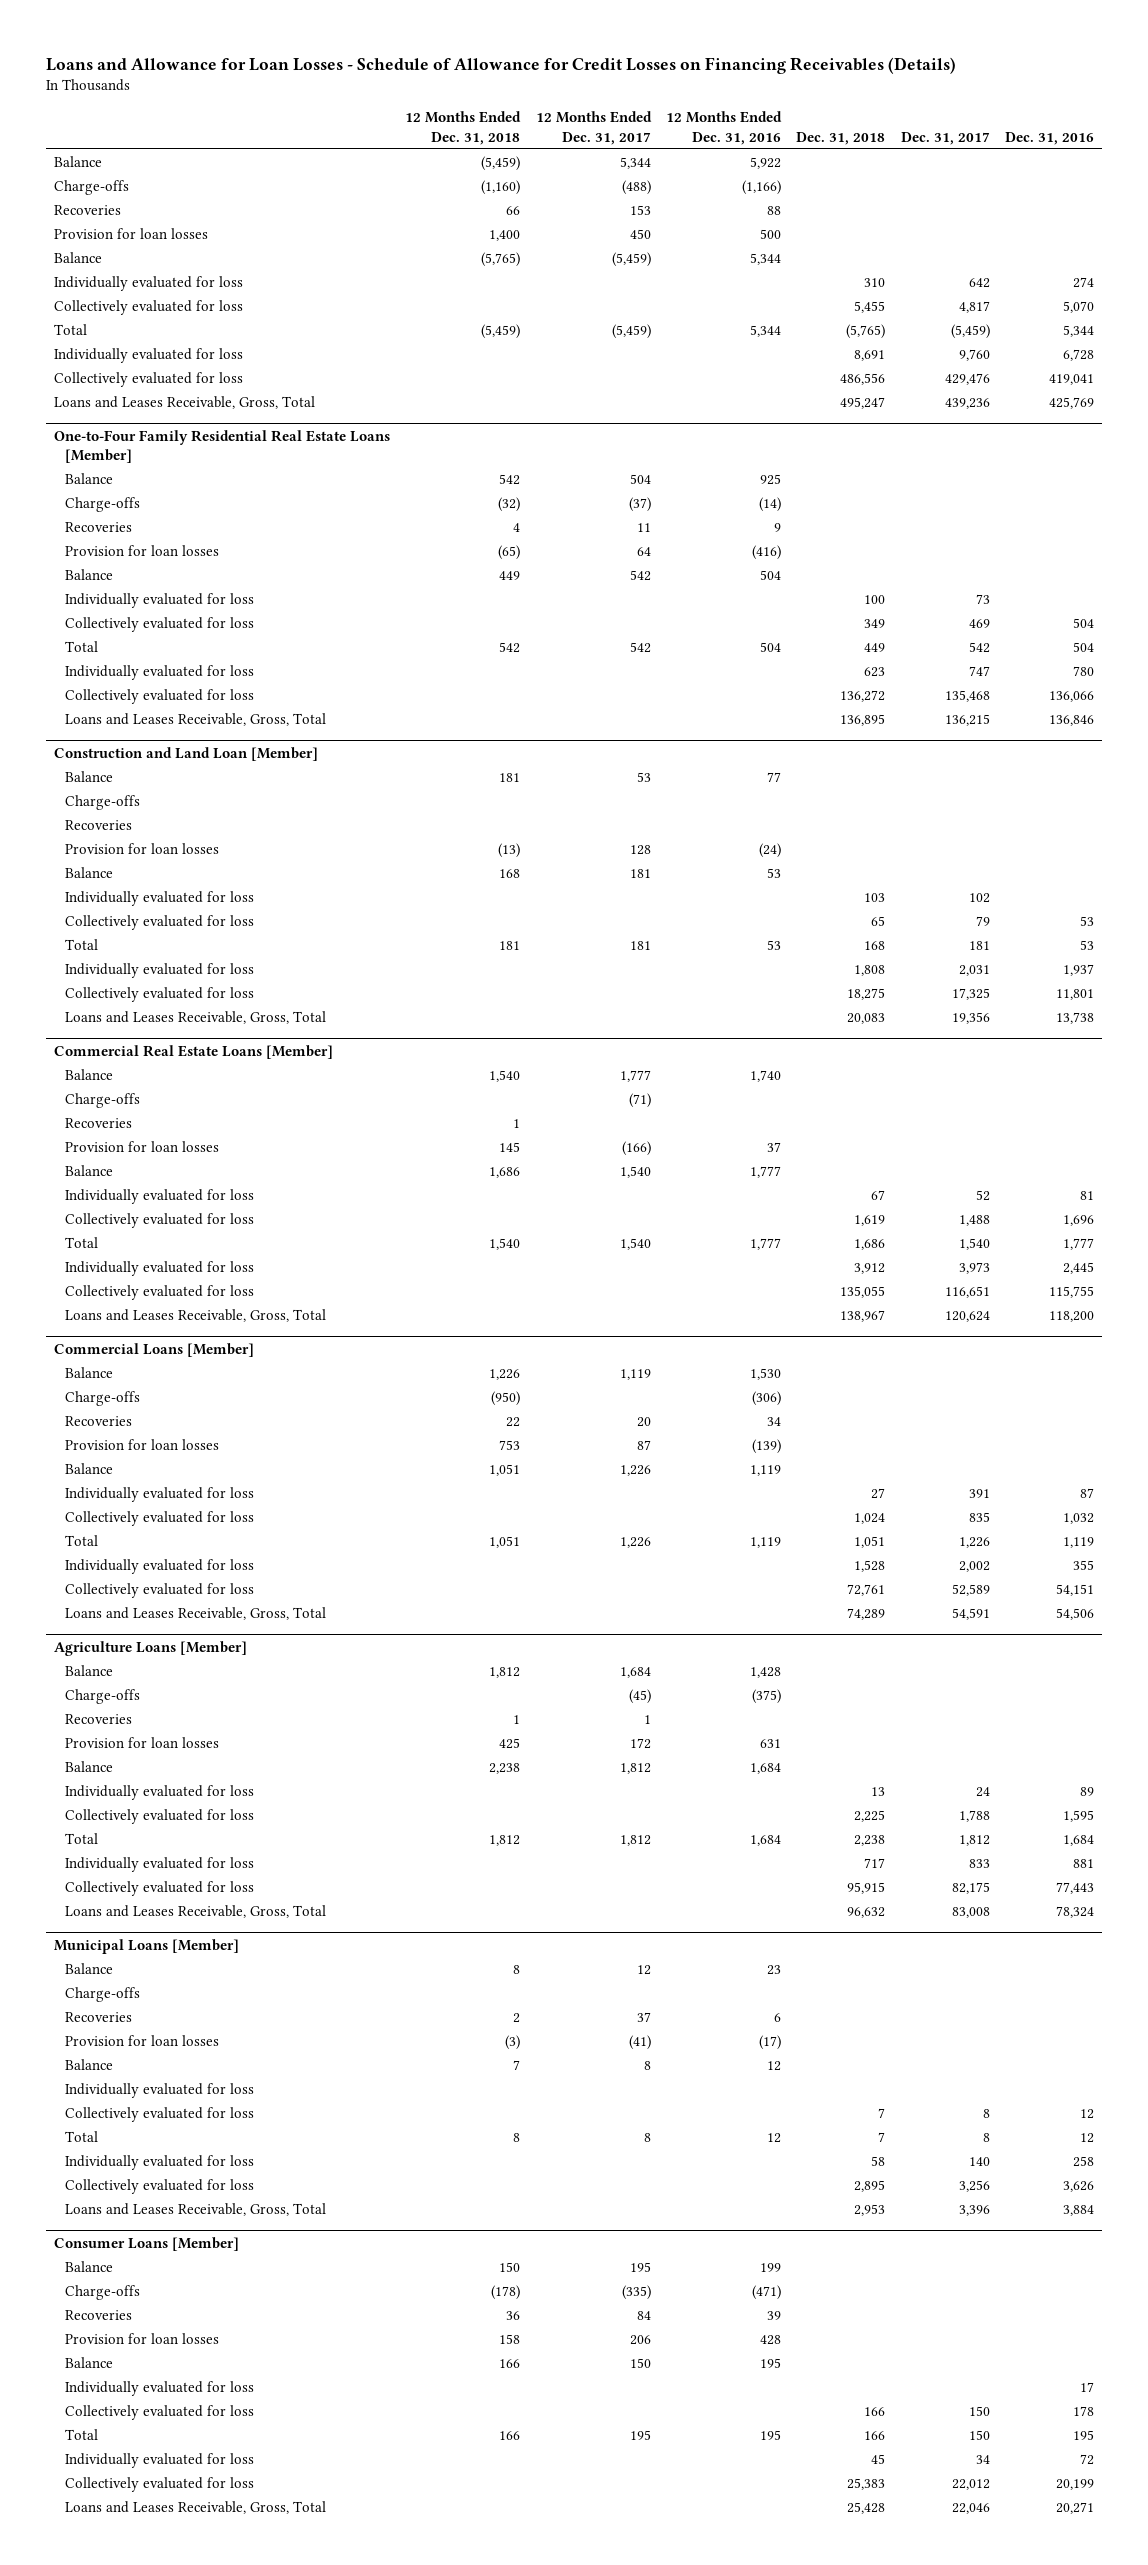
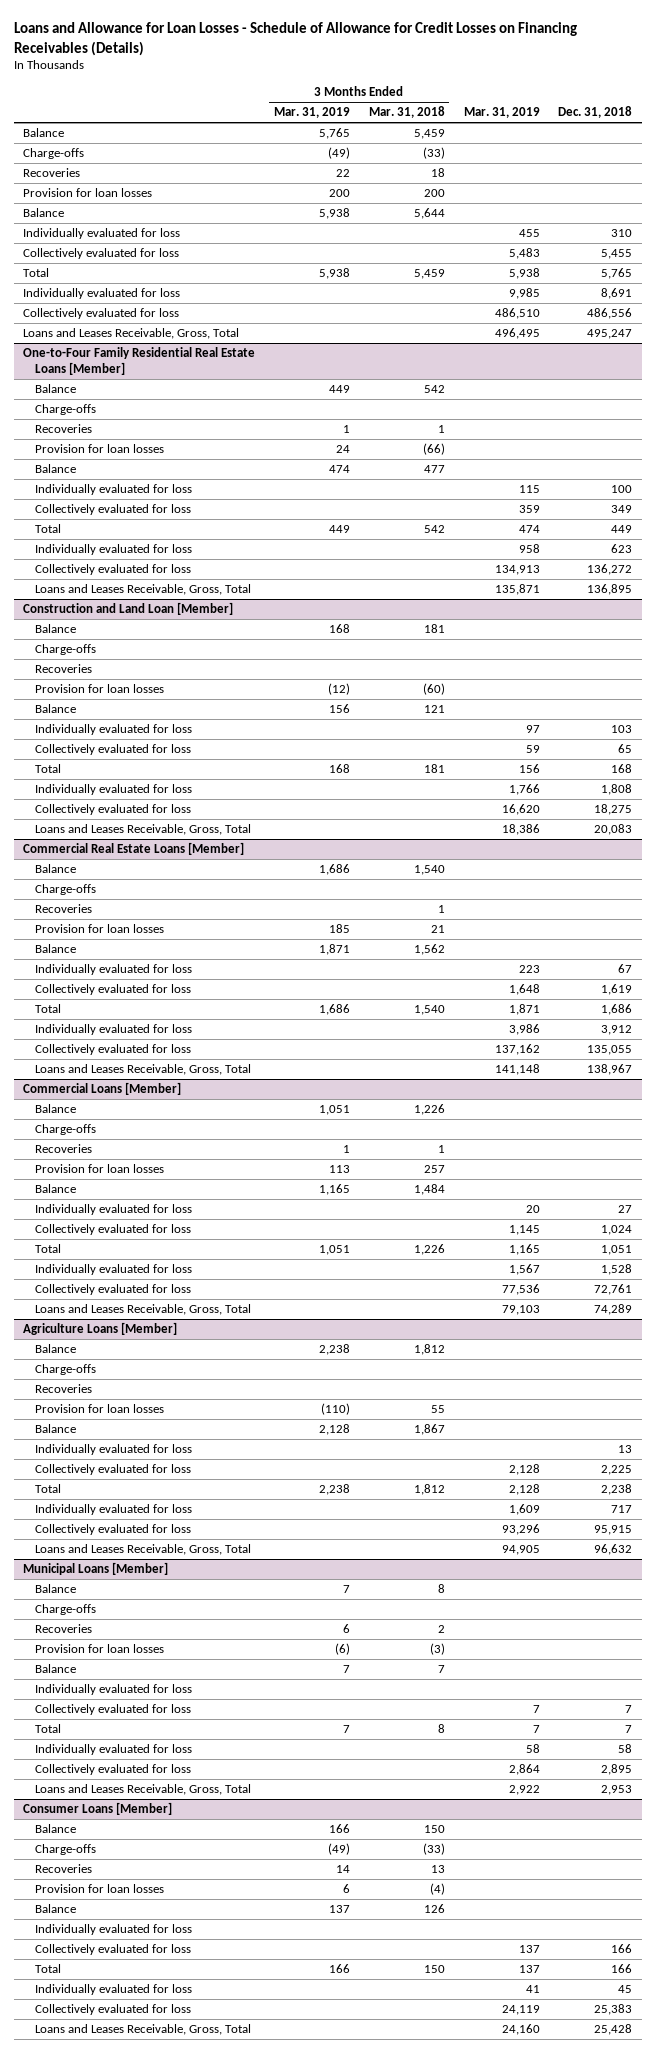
- | 12 Months Ended Dec. 31, 2018 | 12 Months Ended Dec. 31, 2017 | 12 Months Ended Dec. 31, 2016 | Dec. 31, 2018 | Dec. 31, 2017 | Dec. 31, 2016
+ | 3 Months Ended Mar. 31, 2019 | 3 Months Ended Mar. 31, 2018 | Mar. 31, 2019 | Dec. 31, 2018
- Total | (5,459) | (5,459) | 5,344 | (5,765) | (5,459) | 5,344
+ Total | 5,938 | 5,459 | 5,938 | 5,765

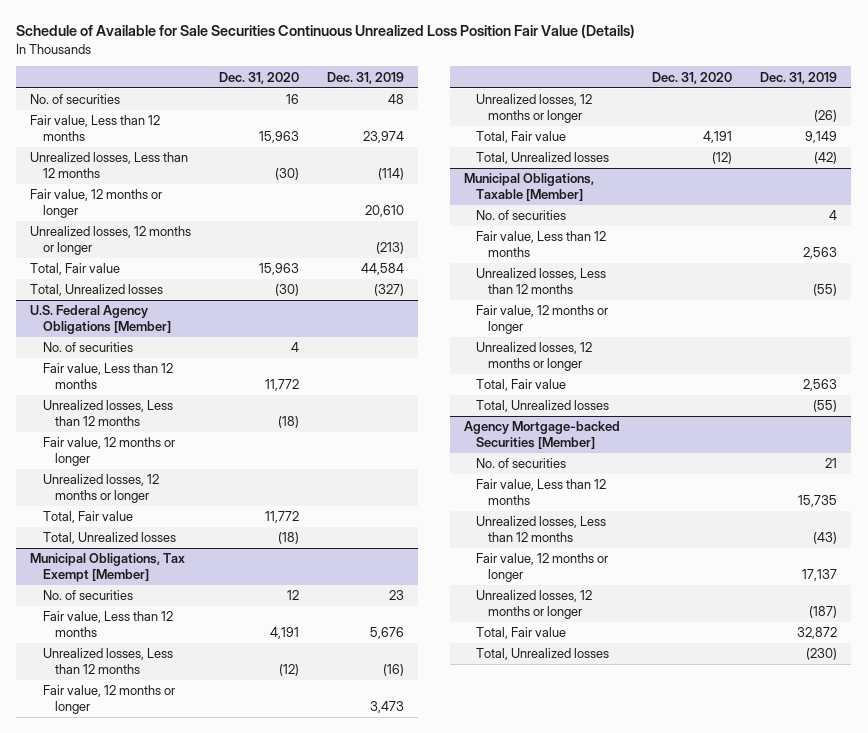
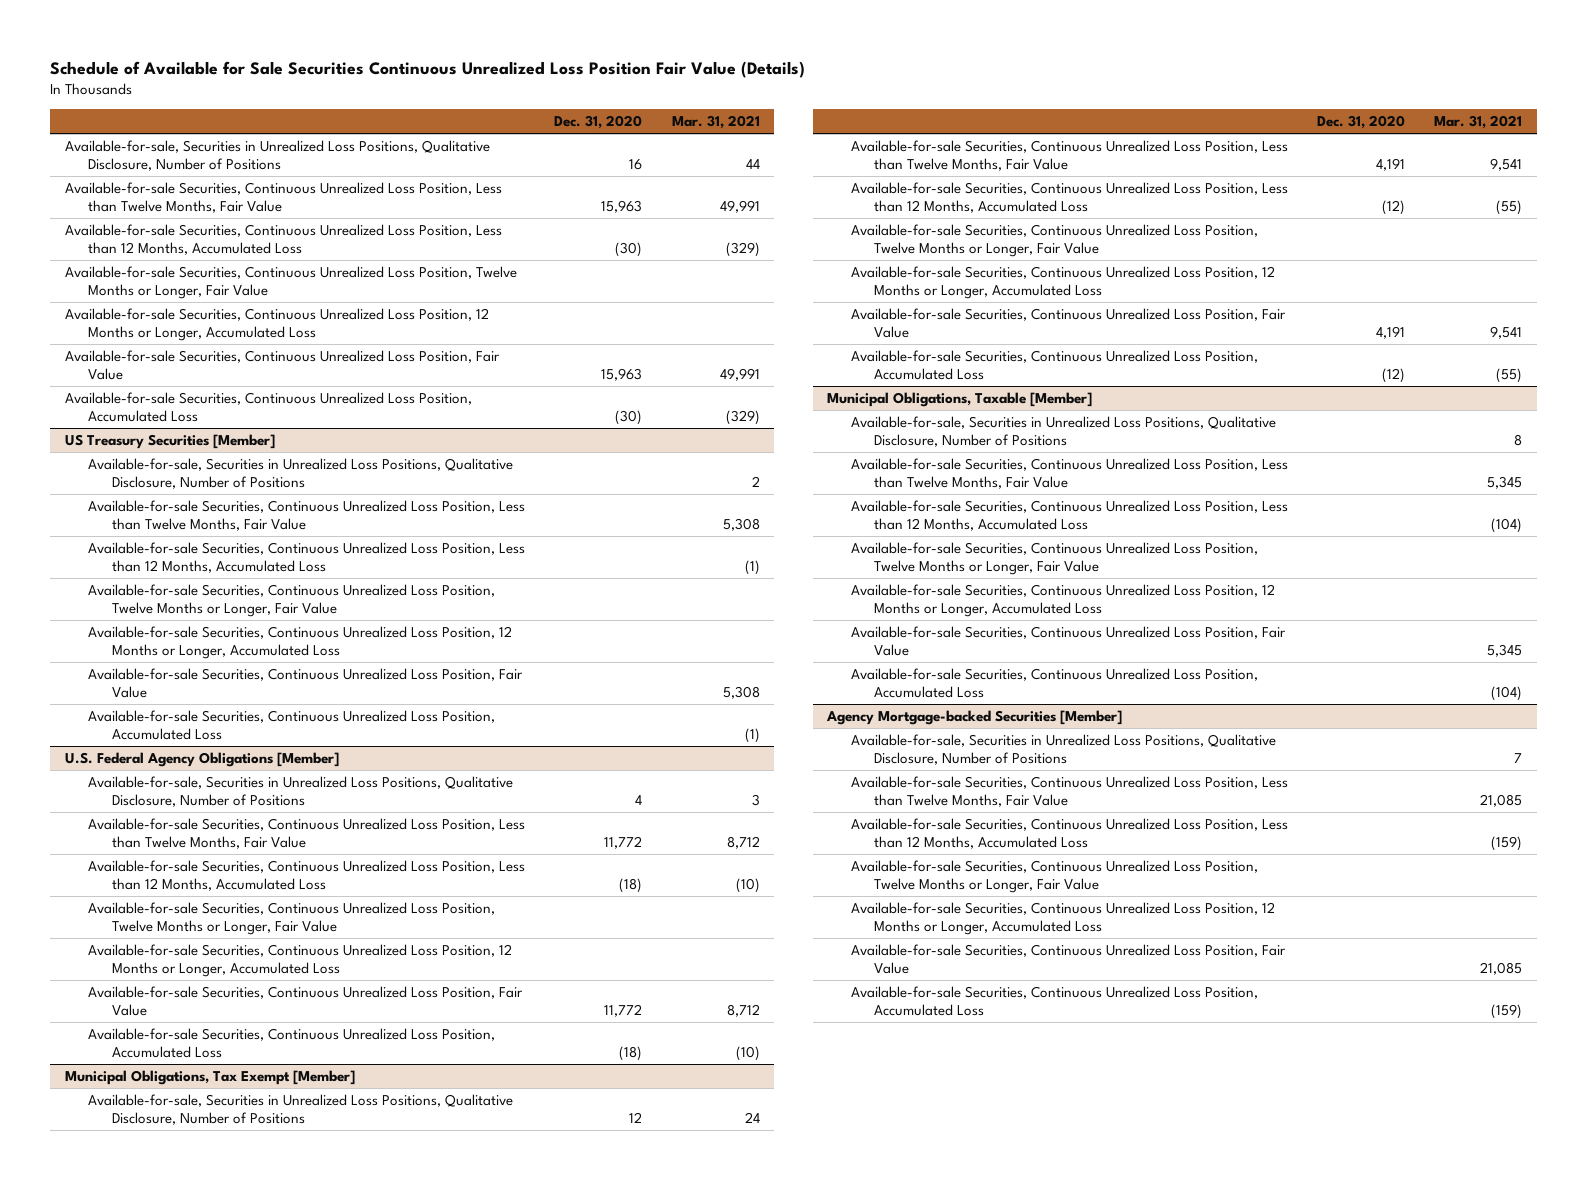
- | Dec. 31, 2020 | Dec. 31, 2019
+ | Dec. 31, 2020 | Mar. 31, 2021
- No. of securities | 16 | 48
- Fair value, Less than 12 months | 15,963 | 23,974
- Unrealized losses, Less than 12 months | (30) | (114)
- Fair value, 12 months or longer | | 20,610
- Unrealized losses, 12 months or longer | | (213)
- Total, Fair value | 15,963 | 44,584
- Total, Unrealized losses | (30) | (327)
+ Available-for-sale, Securities in Unrealized Loss Positions, Qualitative Disclosure, Number of Positions | 16 | 44
+ Available-for-sale Securities, Continuous Unrealized Loss Position, Less than Twelve Months, Fair Value | 15,963 | 49,991
+ Available-for-sale Securities, Continuous Unrealized Loss Position, Less than 12 Months, Accumulated Loss | (30) | (329)
+ Available-for-sale Securities, Continuous Unrealized Loss Position, Twelve Months or Longer, Fair Value
+ Available-for-sale Securities, Continuous Unrealized Loss Position, 12 Months or Longer, Accumulated Loss
+ Available-for-sale Securities, Continuous Unrealized Loss Position, Fair Value | 15,963 | 49,991
+ Available-for-sale Securities, Continuous Unrealized Loss Position, Accumulated Loss | (30) | (329)
+ US Treasury Securities [Member]
+ Available-for-sale, Securities in Unrealized Loss Positions, Qualitative Disclosure, Number of Positions | | 2
+ Available-for-sale Securities, Continuous Unrealized Loss Position, Less than Twelve Months, Fair Value | | 5,308
+ Available-for-sale Securities, Continuous Unrealized Loss Position, Less than 12 Months, Accumulated Loss | | (1)
+ Available-for-sale Securities, Continuous Unrealized Loss Position, Twelve Months or Longer, Fair Value
+ Available-for-sale Securities, Continuous Unrealized Loss Position, 12 Months or Longer, Accumulated Loss
+ Available-for-sale Securities, Continuous Unrealized Loss Position, Fair Value | | 5,308
+ Available-for-sale Securities, Continuous Unrealized Loss Position, Accumulated Loss | | (1)
@ U.S. Federal Agency Obligations [Member]
- No. of securities | 4 |
- Fair value, Less than 12 months | 11,772 |
- Unrealized losses, Less than 12 months | (18) |
- Fair value, 12 months or longer
- Unrealized losses, 12 months or longer
- Total, Fair value | 11,772 |
- Total, Unrealized losses | (18) |
+ Available-for-sale, Securities in Unrealized Loss Positions, Qualitative Disclosure, Number of Positions | 4 | 3
+ Available-for-sale Securities, Continuous Unrealized Loss Position, Less than Twelve Months, Fair Value | 11,772 | 8,712
+ Available-for-sale Securities, Continuous Unrealized Loss Position, Less than 12 Months, Accumulated Loss | (18) | (10)
+ Available-for-sale Securities, Continuous Unrealized Loss Position, Twelve Months or Longer, Fair Value
+ Available-for-sale Securities, Continuous Unrealized Loss Position, 12 Months or Longer, Accumulated Loss
+ Available-for-sale Securities, Continuous Unrealized Loss Position, Fair Value | 11,772 | 8,712
+ Available-for-sale Securities, Continuous Unrealized Loss Position, Accumulated Loss | (18) | (10)
@ Municipal Obligations, Tax Exempt [Member]
- No. of securities | 12 | 23
- Fair value, Less than 12 months | 4,191 | 5,676
- Unrealized losses, Less than 12 months | (12) | (16)
- Fair value, 12 months or longer | | 3,473
- Unrealized losses, 12 months or longer | | (26)
- Total, Fair value | 4,191 | 9,149
- Total, Unrealized losses | (12) | (42)
+ Available-for-sale, Securities in Unrealized Loss Positions, Qualitative Disclosure, Number of Positions | 12 | 24
+ Available-for-sale Securities, Continuous Unrealized Loss Position, Less than Twelve Months, Fair Value | 4,191 | 9,541
+ Available-for-sale Securities, Continuous Unrealized Loss Position, Less than 12 Months, Accumulated Loss | (12) | (55)
+ Available-for-sale Securities, Continuous Unrealized Loss Position, Twelve Months or Longer, Fair Value
+ Available-for-sale Securities, Continuous Unrealized Loss Position, 12 Months or Longer, Accumulated Loss
+ Available-for-sale Securities, Continuous Unrealized Loss Position, Fair Value | 4,191 | 9,541
+ Available-for-sale Securities, Continuous Unrealized Loss Position, Accumulated Loss | (12) | (55)
@ Municipal Obligations, Taxable [Member]
- No. of securities | | 4
- Fair value, Less than 12 months | | 2,563
- Unrealized losses, Less than 12 months | | (55)
- Fair value, 12 months or longer
- Unrealized losses, 12 months or longer
- Total, Fair value | | 2,563
- Total, Unrealized losses | | (55)
+ Available-for-sale, Securities in Unrealized Loss Positions, Qualitative Disclosure, Number of Positions | | 8
+ Available-for-sale Securities, Continuous Unrealized Loss Position, Less than Twelve Months, Fair Value | | 5,345
+ Available-for-sale Securities, Continuous Unrealized Loss Position, Less than 12 Months, Accumulated Loss | | (104)
+ Available-for-sale Securities, Continuous Unrealized Loss Position, Twelve Months or Longer, Fair Value
+ Available-for-sale Securities, Continuous Unrealized Loss Position, 12 Months or Longer, Accumulated Loss
+ Available-for-sale Securities, Continuous Unrealized Loss Position, Fair Value | | 5,345
+ Available-for-sale Securities, Continuous Unrealized Loss Position, Accumulated Loss | | (104)
@ Agency Mortgage-backed Securities [Member]
- No. of securities | | 21
- Fair value, Less than 12 months | | 15,735
- Unrealized losses, Less than 12 months | | (43)
- Fair value, 12 months or longer | | 17,137
- Unrealized losses, 12 months or longer | | (187)
- Total, Fair value | | 32,872
- Total, Unrealized losses | | (230)
+ Available-for-sale, Securities in Unrealized Loss Positions, Qualitative Disclosure, Number of Positions | | 7
+ Available-for-sale Securities, Continuous Unrealized Loss Position, Less than Twelve Months, Fair Value | | 21,085
+ Available-for-sale Securities, Continuous Unrealized Loss Position, Less than 12 Months, Accumulated Loss | | (159)
+ Available-for-sale Securities, Continuous Unrealized Loss Position, Twelve Months or Longer, Fair Value
+ Available-for-sale Securities, Continuous Unrealized Loss Position, 12 Months or Longer, Accumulated Loss
+ Available-for-sale Securities, Continuous Unrealized Loss Position, Fair Value | | 21,085
+ Available-for-sale Securities, Continuous Unrealized Loss Position, Accumulated Loss | | (159)

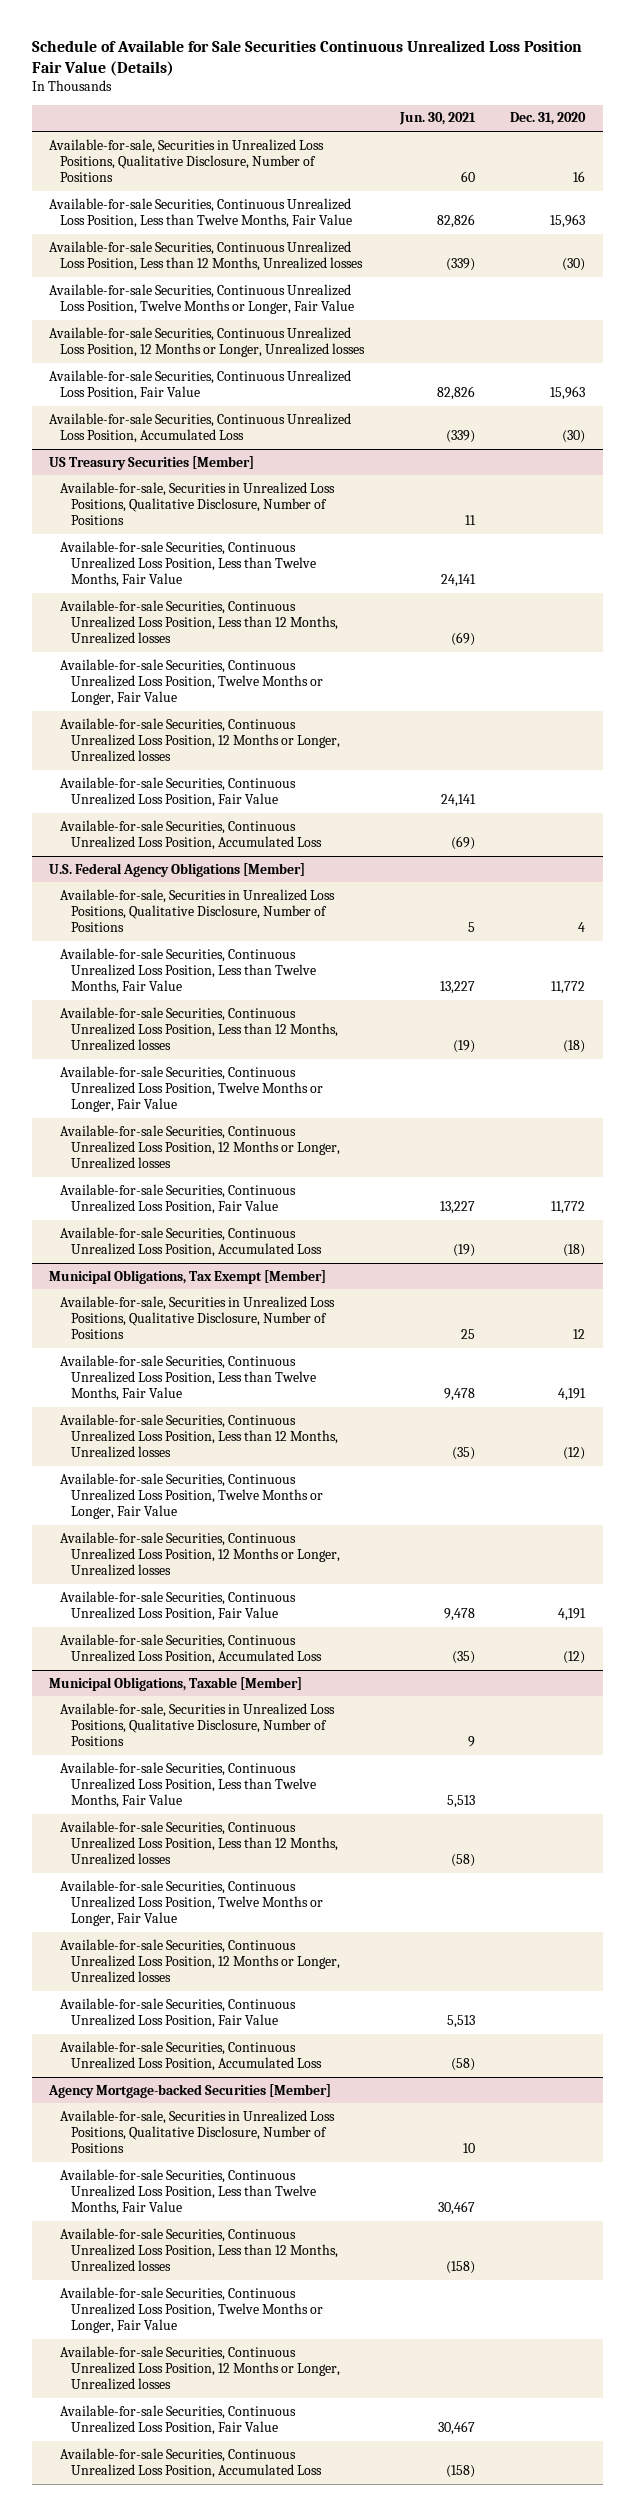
- | Dec. 31, 2020 | Mar. 31, 2021
+ | Jun. 30, 2021 | Dec. 31, 2020
- Available-for-sale Securities, Continuous Unrealized Loss Position, Less than 12 Months, Accumulated Loss | (30) | (329)
+ Available-for-sale Securities, Continuous Unrealized Loss Position, Less than 12 Months, Unrealized losses | (339) | (30)
- Available-for-sale Securities, Continuous Unrealized Loss Position, 12 Months or Longer, Accumulated Loss
+ Available-for-sale Securities, Continuous Unrealized Loss Position, 12 Months or Longer, Unrealized losses
@ US Treasury Securities [Member]
- Available-for-sale Securities, Continuous Unrealized Loss Position, Less than 12 Months, Accumulated Loss | | (1)
+ Available-for-sale Securities, Continuous Unrealized Loss Position, Less than 12 Months, Unrealized losses | (69) |
- Available-for-sale Securities, Continuous Unrealized Loss Position, 12 Months or Longer, Accumulated Loss
+ Available-for-sale Securities, Continuous Unrealized Loss Position, 12 Months or Longer, Unrealized losses
@ U.S. Federal Agency Obligations [Member]
- Available-for-sale Securities, Continuous Unrealized Loss Position, Less than 12 Months, Accumulated Loss | (18) | (10)
+ Available-for-sale Securities, Continuous Unrealized Loss Position, Less than 12 Months, Unrealized losses | (19) | (18)
- Available-for-sale Securities, Continuous Unrealized Loss Position, 12 Months or Longer, Accumulated Loss
+ Available-for-sale Securities, Continuous Unrealized Loss Position, 12 Months or Longer, Unrealized losses
@ Municipal Obligations, Tax Exempt [Member]
- Available-for-sale Securities, Continuous Unrealized Loss Position, Less than 12 Months, Accumulated Loss | (12) | (55)
+ Available-for-sale Securities, Continuous Unrealized Loss Position, Less than 12 Months, Unrealized losses | (35) | (12)
- Available-for-sale Securities, Continuous Unrealized Loss Position, 12 Months or Longer, Accumulated Loss
+ Available-for-sale Securities, Continuous Unrealized Loss Position, 12 Months or Longer, Unrealized losses
@ Municipal Obligations, Taxable [Member]
- Available-for-sale Securities, Continuous Unrealized Loss Position, Less than 12 Months, Accumulated Loss | | (104)
+ Available-for-sale Securities, Continuous Unrealized Loss Position, Less than 12 Months, Unrealized losses | (58) |
- Available-for-sale Securities, Continuous Unrealized Loss Position, 12 Months or Longer, Accumulated Loss
+ Available-for-sale Securities, Continuous Unrealized Loss Position, 12 Months or Longer, Unrealized losses
@ Agency Mortgage-backed Securities [Member]
- Available-for-sale Securities, Continuous Unrealized Loss Position, Less than 12 Months, Accumulated Loss | | (159)
+ Available-for-sale Securities, Continuous Unrealized Loss Position, Less than 12 Months, Unrealized losses | (158) |
- Available-for-sale Securities, Continuous Unrealized Loss Position, 12 Months or Longer, Accumulated Loss
+ Available-for-sale Securities, Continuous Unrealized Loss Position, 12 Months or Longer, Unrealized losses

